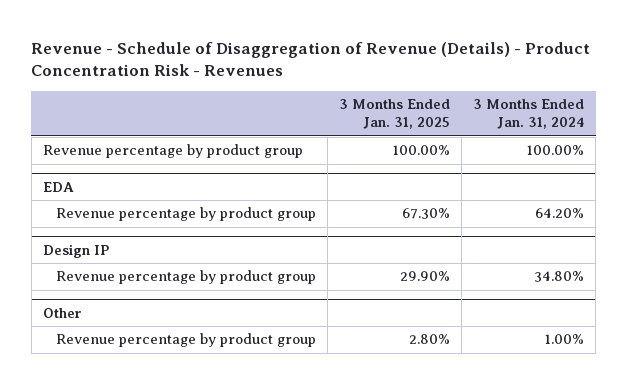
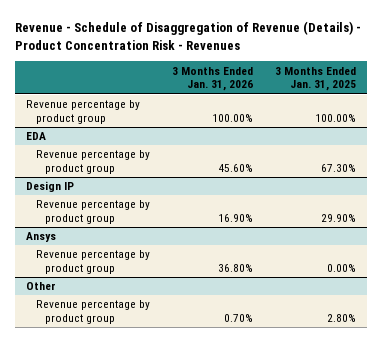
- | 3 Months Ended Jan. 31, 2025 | 3 Months Ended Jan. 31, 2024
+ | 3 Months Ended Jan. 31, 2026 | 3 Months Ended Jan. 31, 2025
+ Ansys
+ Revenue percentage by product group | 36.80% | 0.00%

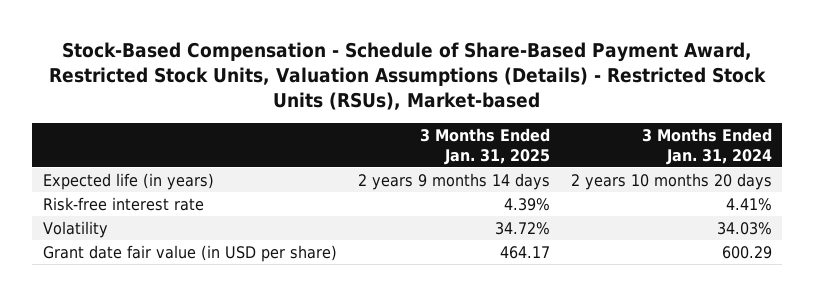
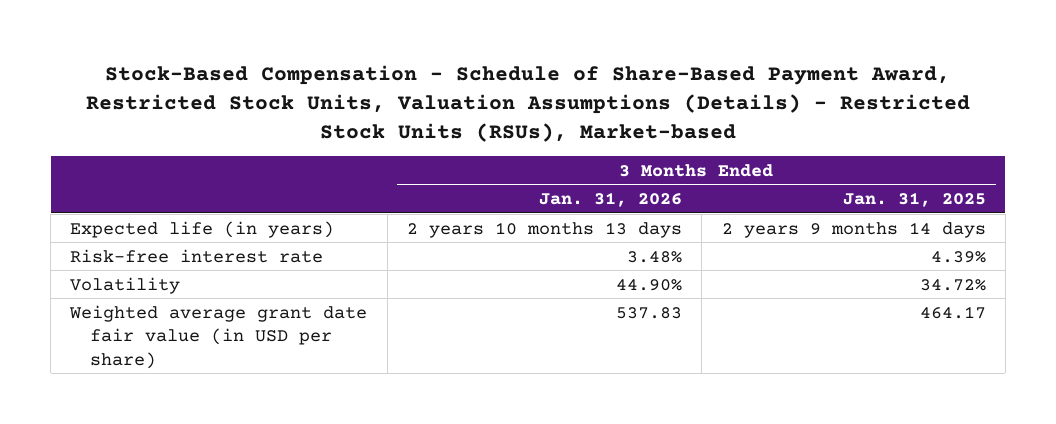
- | 3 Months Ended Jan. 31, 2025 | 3 Months Ended Jan. 31, 2024
+ | 3 Months Ended Jan. 31, 2026 | 3 Months Ended Jan. 31, 2025
- Grant date fair value (in USD per share) | 464.17 | 600.29
+ Weighted average grant date fair value (in USD per share) | 537.83 | 464.17

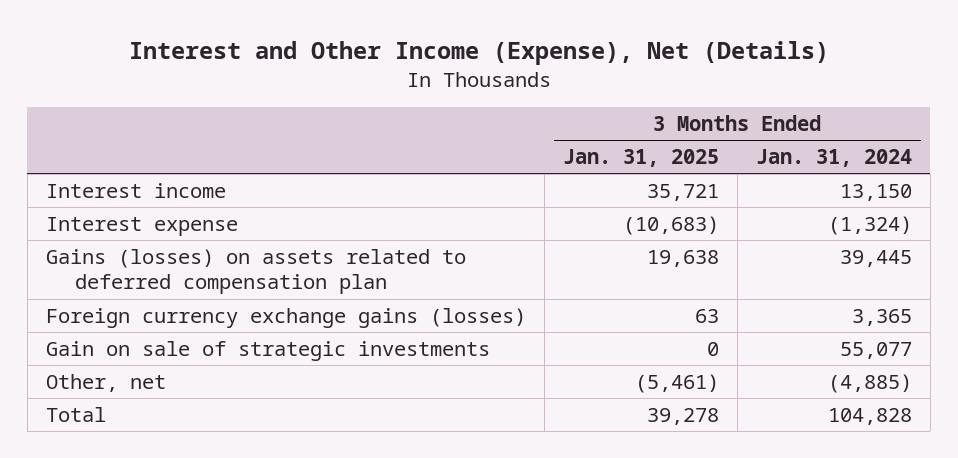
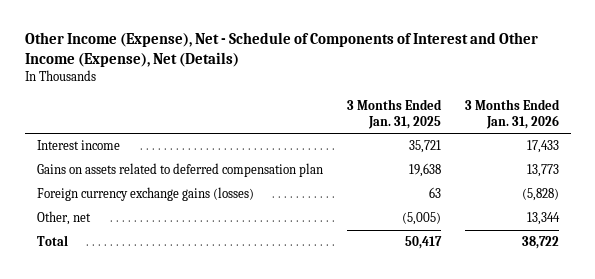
- Interest and Other Income (Expense), Net (Details)
+ Other Income (Expense), Net - Schedule of Components of Interest and Other Income (Expense), Net (Details)
- | 3 Months Ended Jan. 31, 2025 | 3 Months Ended Jan. 31, 2024
+ | 3 Months Ended Jan. 31, 2025 | 3 Months Ended Jan. 31, 2026
- Interest expense | (10,683) | (1,324)
- Gains (losses) on assets related to deferred compensation plan | 19,638 | 39,445
+ Gains on assets related to deferred compensation plan | 19,638 | 13,773
- Gain on sale of strategic investments | 0 | 55,077
- Other, net | (5,461) | (4,885)
- Total | 39,278 | 104,828
+ Other, net | (5,005) | 13,344
+ Total | 50,417 | 38,722

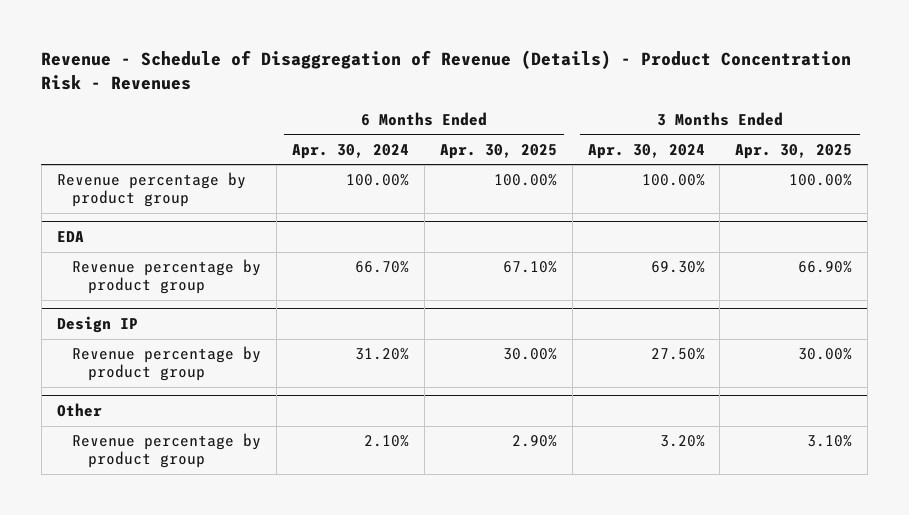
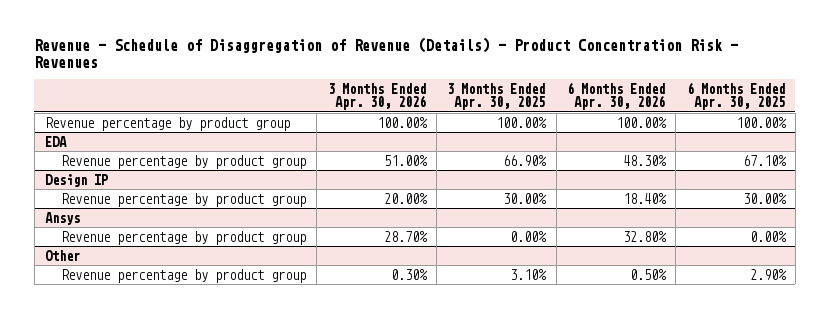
- | 6 Months Ended Apr. 30, 2024 | 6 Months Ended Apr. 30, 2025 | 3 Months Ended Apr. 30, 2024 | 3 Months Ended Apr. 30, 2025
+ | 3 Months Ended Apr. 30, 2026 | 3 Months Ended Apr. 30, 2025 | 6 Months Ended Apr. 30, 2026 | 6 Months Ended Apr. 30, 2025
+ Ansys
+ Revenue percentage by product group | 28.70% | 0.00% | 32.80% | 0.00%

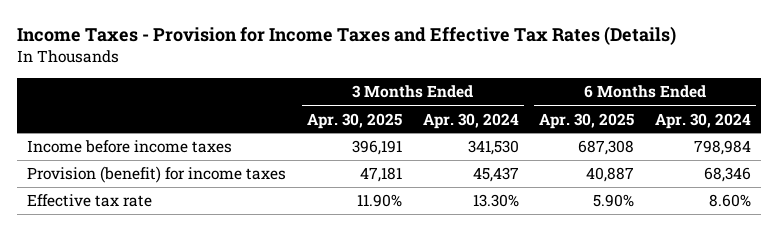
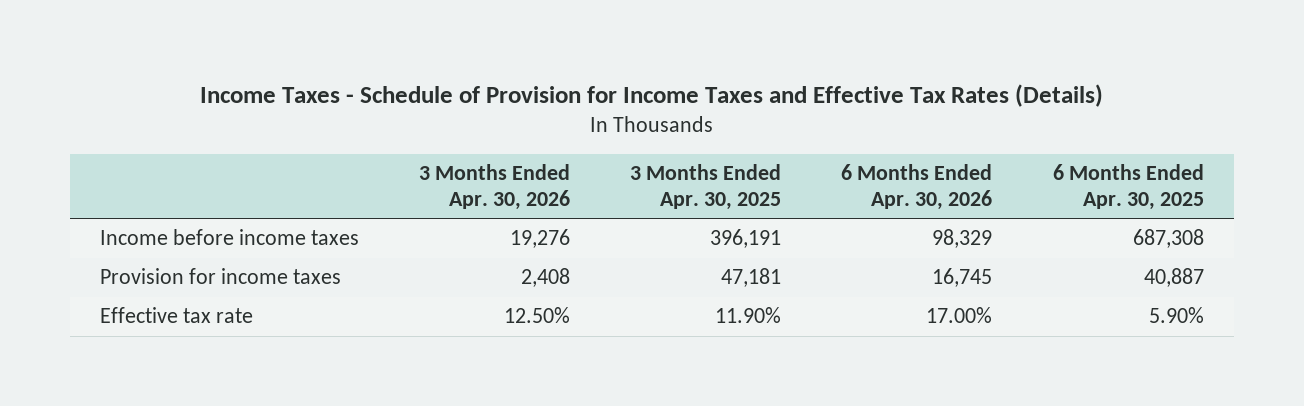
- Income Taxes - Provision for Income Taxes and Effective Tax Rates (Details)
+ Income Taxes - Schedule of Provision for Income Taxes and Effective Tax Rates (Details)
- | 3 Months Ended Apr. 30, 2025 | 3 Months Ended Apr. 30, 2024 | 6 Months Ended Apr. 30, 2025 | 6 Months Ended Apr. 30, 2024
+ | 3 Months Ended Apr. 30, 2026 | 3 Months Ended Apr. 30, 2025 | 6 Months Ended Apr. 30, 2026 | 6 Months Ended Apr. 30, 2025
- Provision (benefit) for income taxes | 47,181 | 45,437 | 40,887 | 68,346
+ Provision for income taxes | 2,408 | 47,181 | 16,745 | 40,887

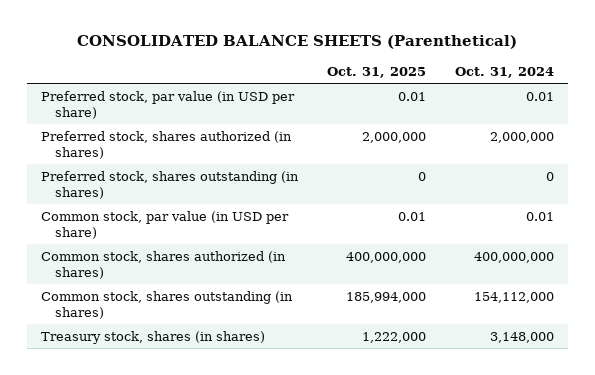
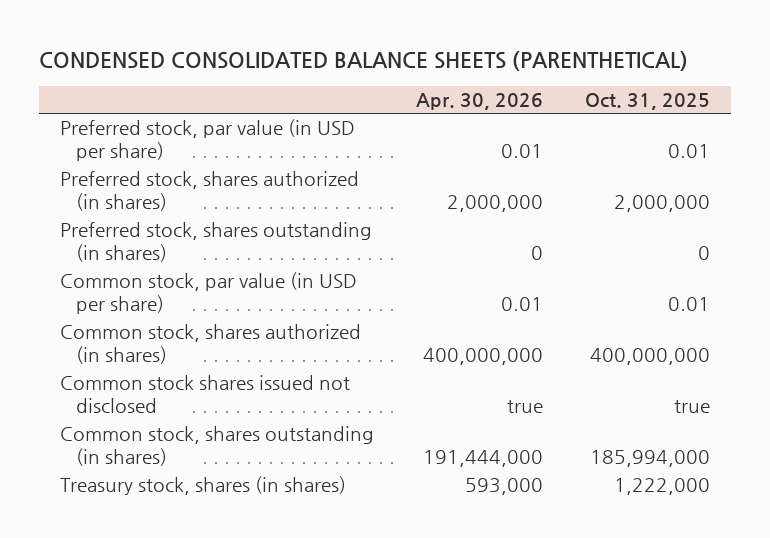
- CONSOLIDATED BALANCE SHEETS (Parenthetical)
+ CONDENSED CONSOLIDATED BALANCE SHEETS (PARENTHETICAL)
- | Oct. 31, 2025 | Oct. 31, 2024
+ | Apr. 30, 2026 | Oct. 31, 2025
+ Common stock shares issued not disclosed | true | true

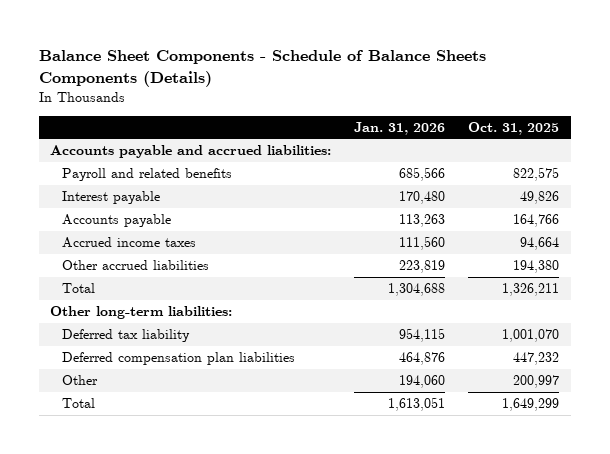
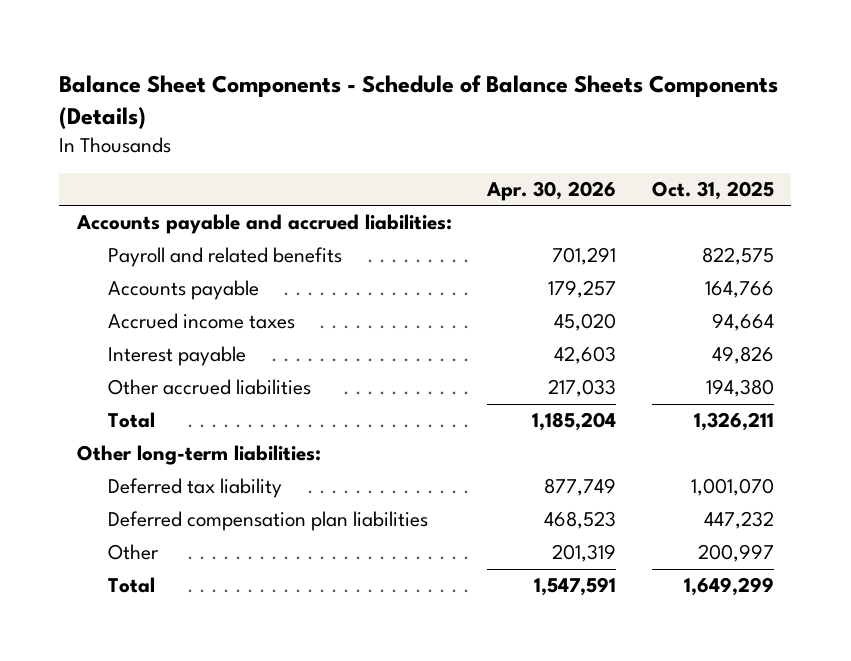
- | Jan. 31, 2026 | Oct. 31, 2025
+ | Apr. 30, 2026 | Oct. 31, 2025
moved down: Interest payable | 42,603 | 49,826

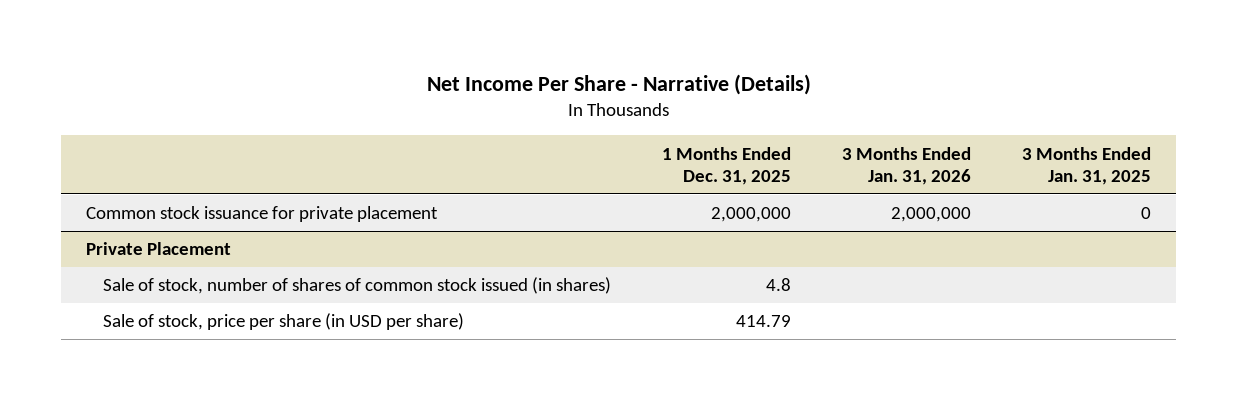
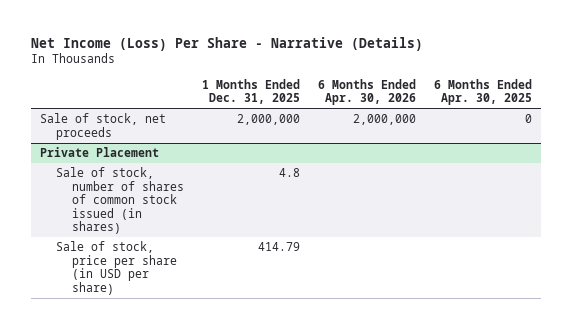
- Net Income Per Share - Narrative (Details)
+ Net Income (Loss) Per Share - Narrative (Details)
- | 1 Months Ended Dec. 31, 2025 | 3 Months Ended Jan. 31, 2026 | 3 Months Ended Jan. 31, 2025
+ | 1 Months Ended Dec. 31, 2025 | 6 Months Ended Apr. 30, 2026 | 6 Months Ended Apr. 30, 2025
- Common stock issuance for private placement | 2,000,000 | 2,000,000 | 0
+ Sale of stock, net proceeds | 2,000,000 | 2,000,000 | 0

